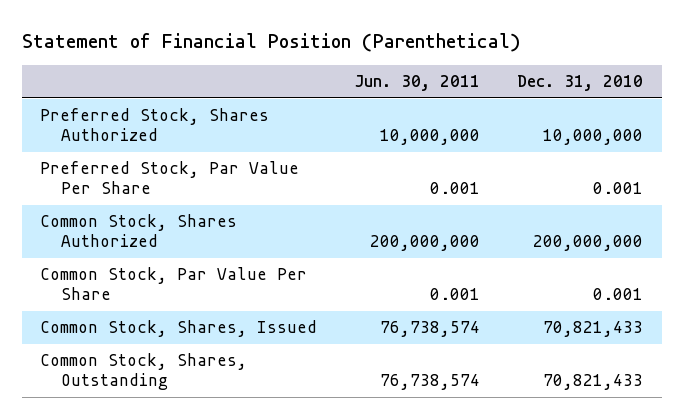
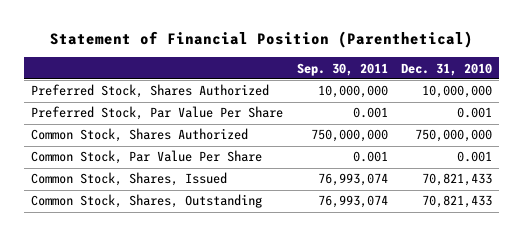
- | Jun. 30, 2011 | Dec. 31, 2010
+ | Sep. 30, 2011 | Dec. 31, 2010
- Common Stock, Shares Authorized | 200,000,000 | 200,000,000
+ Common Stock, Shares Authorized | 750,000,000 | 750,000,000

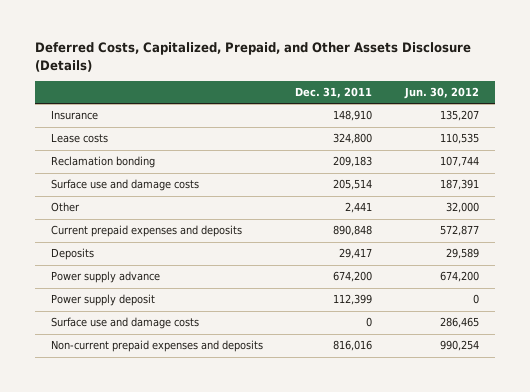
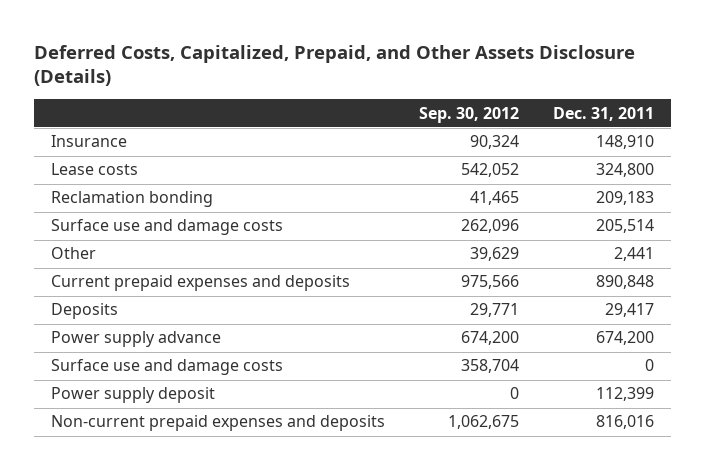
- | Dec. 31, 2011 | Jun. 30, 2012
+ | Sep. 30, 2012 | Dec. 31, 2011
moved down: Power supply deposit | 0 | 112,399

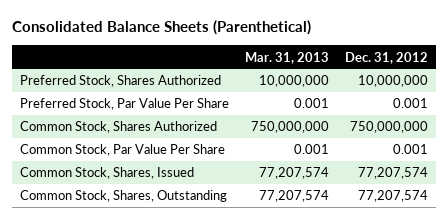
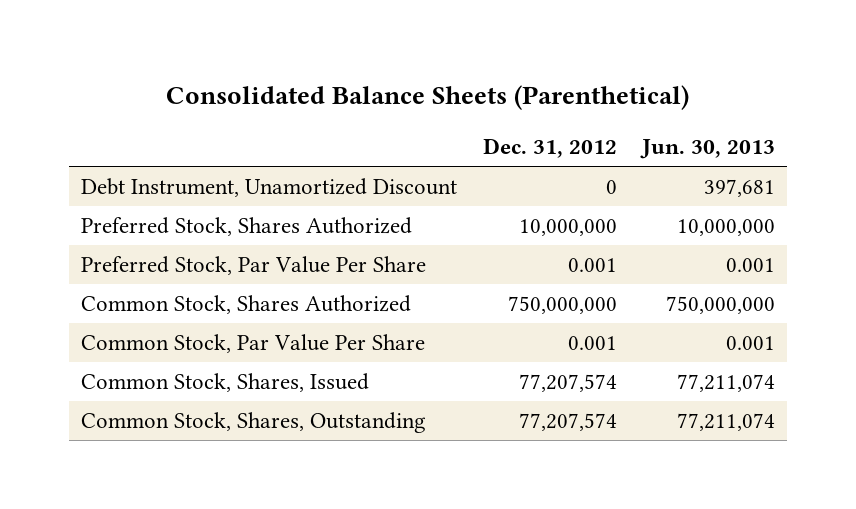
- | Mar. 31, 2013 | Dec. 31, 2012
+ | Dec. 31, 2012 | Jun. 30, 2013
+ Debt Instrument, Unamortized Discount | 0 | 397,681

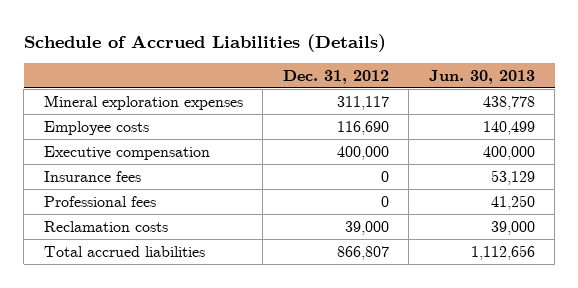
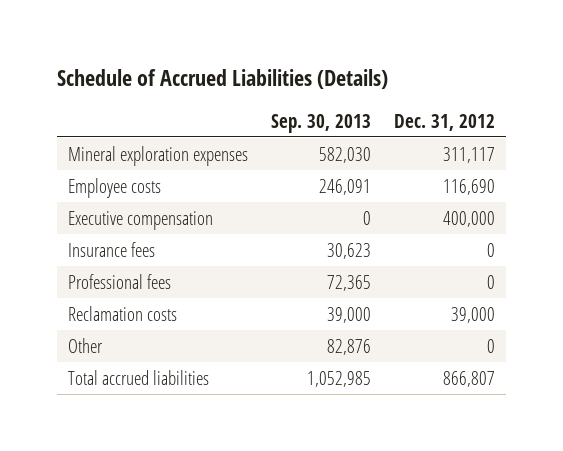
- | Dec. 31, 2012 | Jun. 30, 2013
+ | Sep. 30, 2013 | Dec. 31, 2012
+ Other | 82,876 | 0

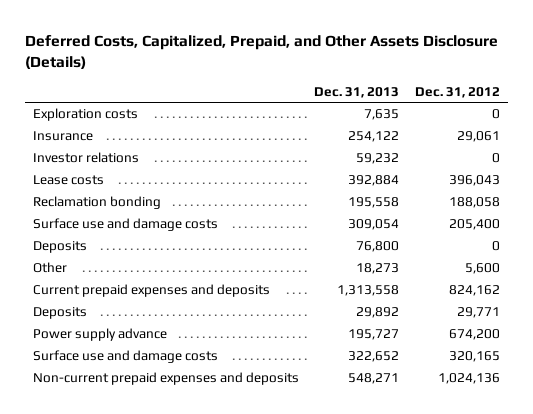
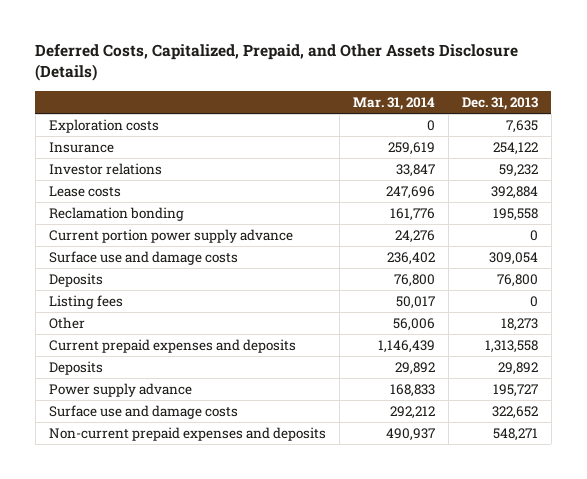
- | Dec. 31, 2013 | Dec. 31, 2012
+ | Mar. 31, 2014 | Dec. 31, 2013
+ Current portion power supply advance | 24,276 | 0
+ Listing fees | 50,017 | 0

